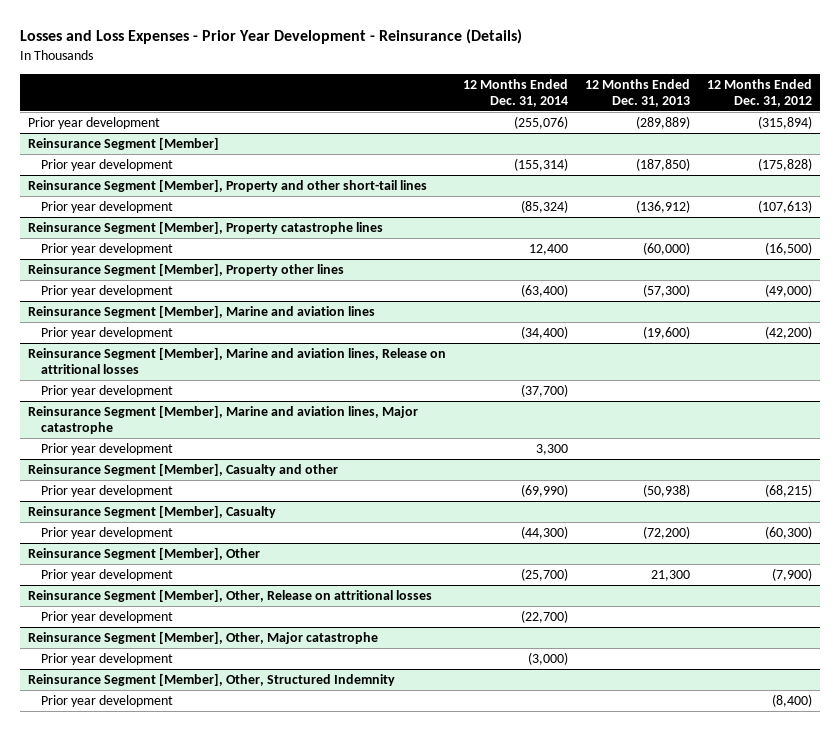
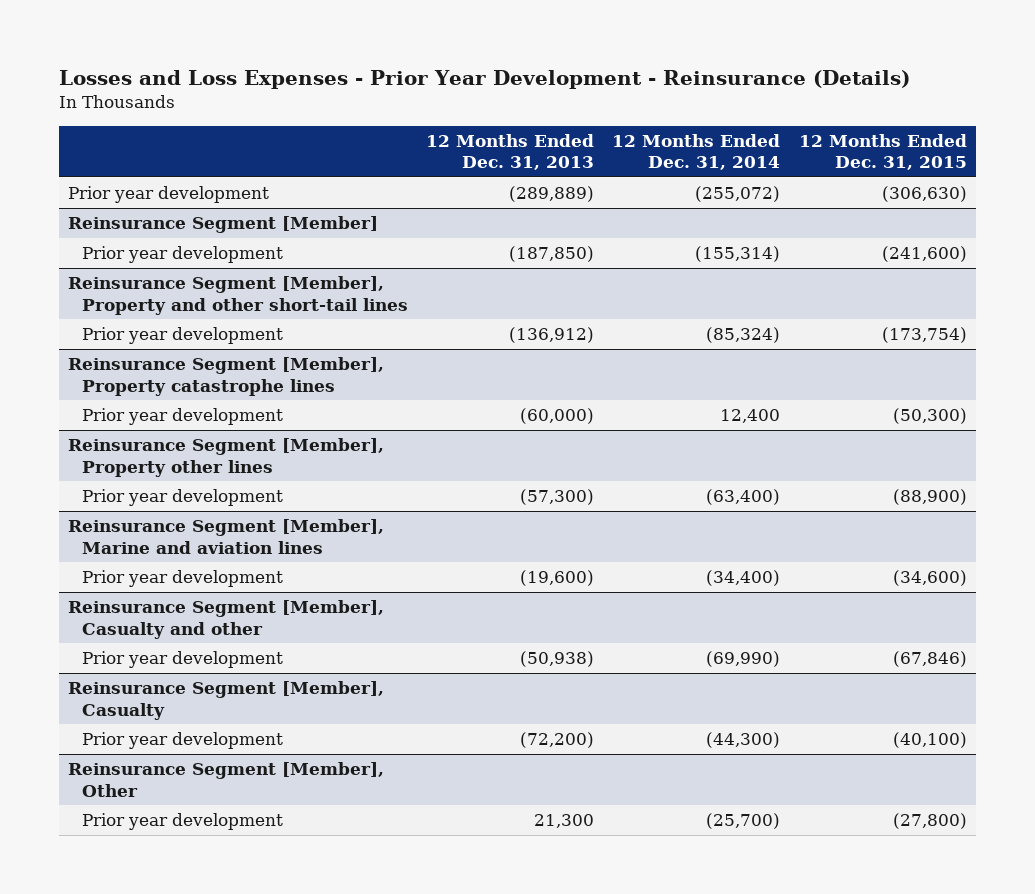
- | 12 Months Ended Dec. 31, 2014 | 12 Months Ended Dec. 31, 2013 | 12 Months Ended Dec. 31, 2012
+ | 12 Months Ended Dec. 31, 2013 | 12 Months Ended Dec. 31, 2014 | 12 Months Ended Dec. 31, 2015
- Prior year development | (255,076) | (289,889) | (315,894)
+ Prior year development | (289,889) | (255,072) | (306,630)
- Reinsurance Segment [Member], Marine and aviation lines, Release on attritional losses
- Prior year development | (37,700) | |
- Reinsurance Segment [Member], Marine and aviation lines, Major catastrophe
- Prior year development | 3,300 | |
- Reinsurance Segment [Member], Other, Release on attritional losses
- Prior year development | (22,700) | |
- Reinsurance Segment [Member], Other, Major catastrophe
- Prior year development | (3,000) | |
- Reinsurance Segment [Member], Other, Structured Indemnity
- Prior year development | | | (8,400)

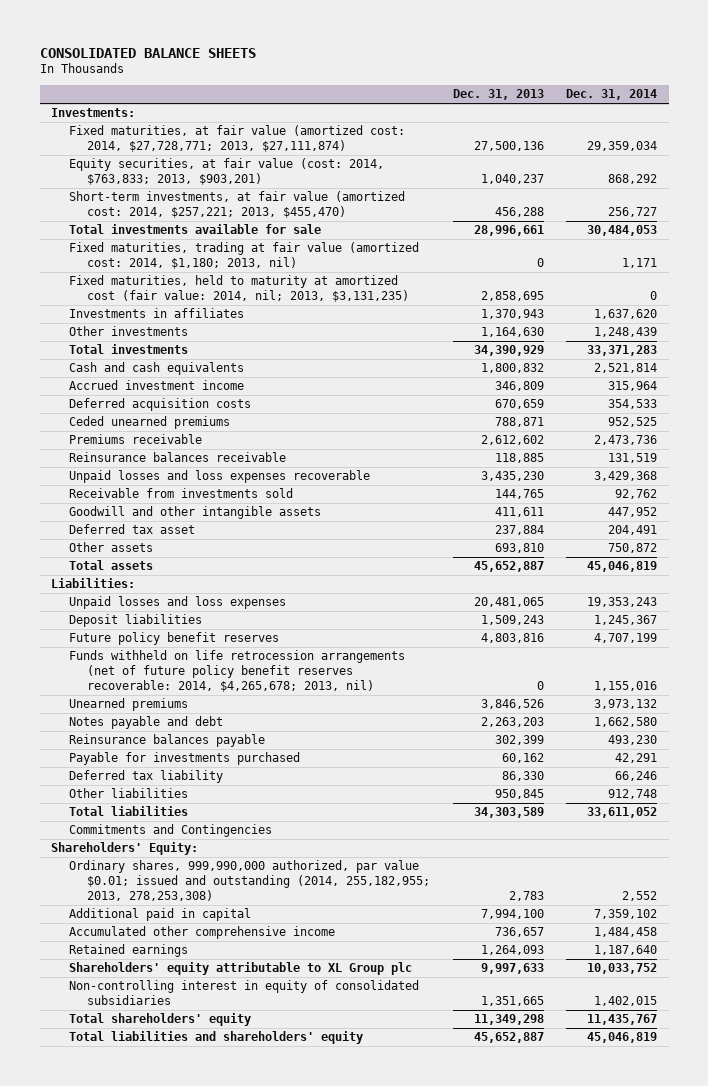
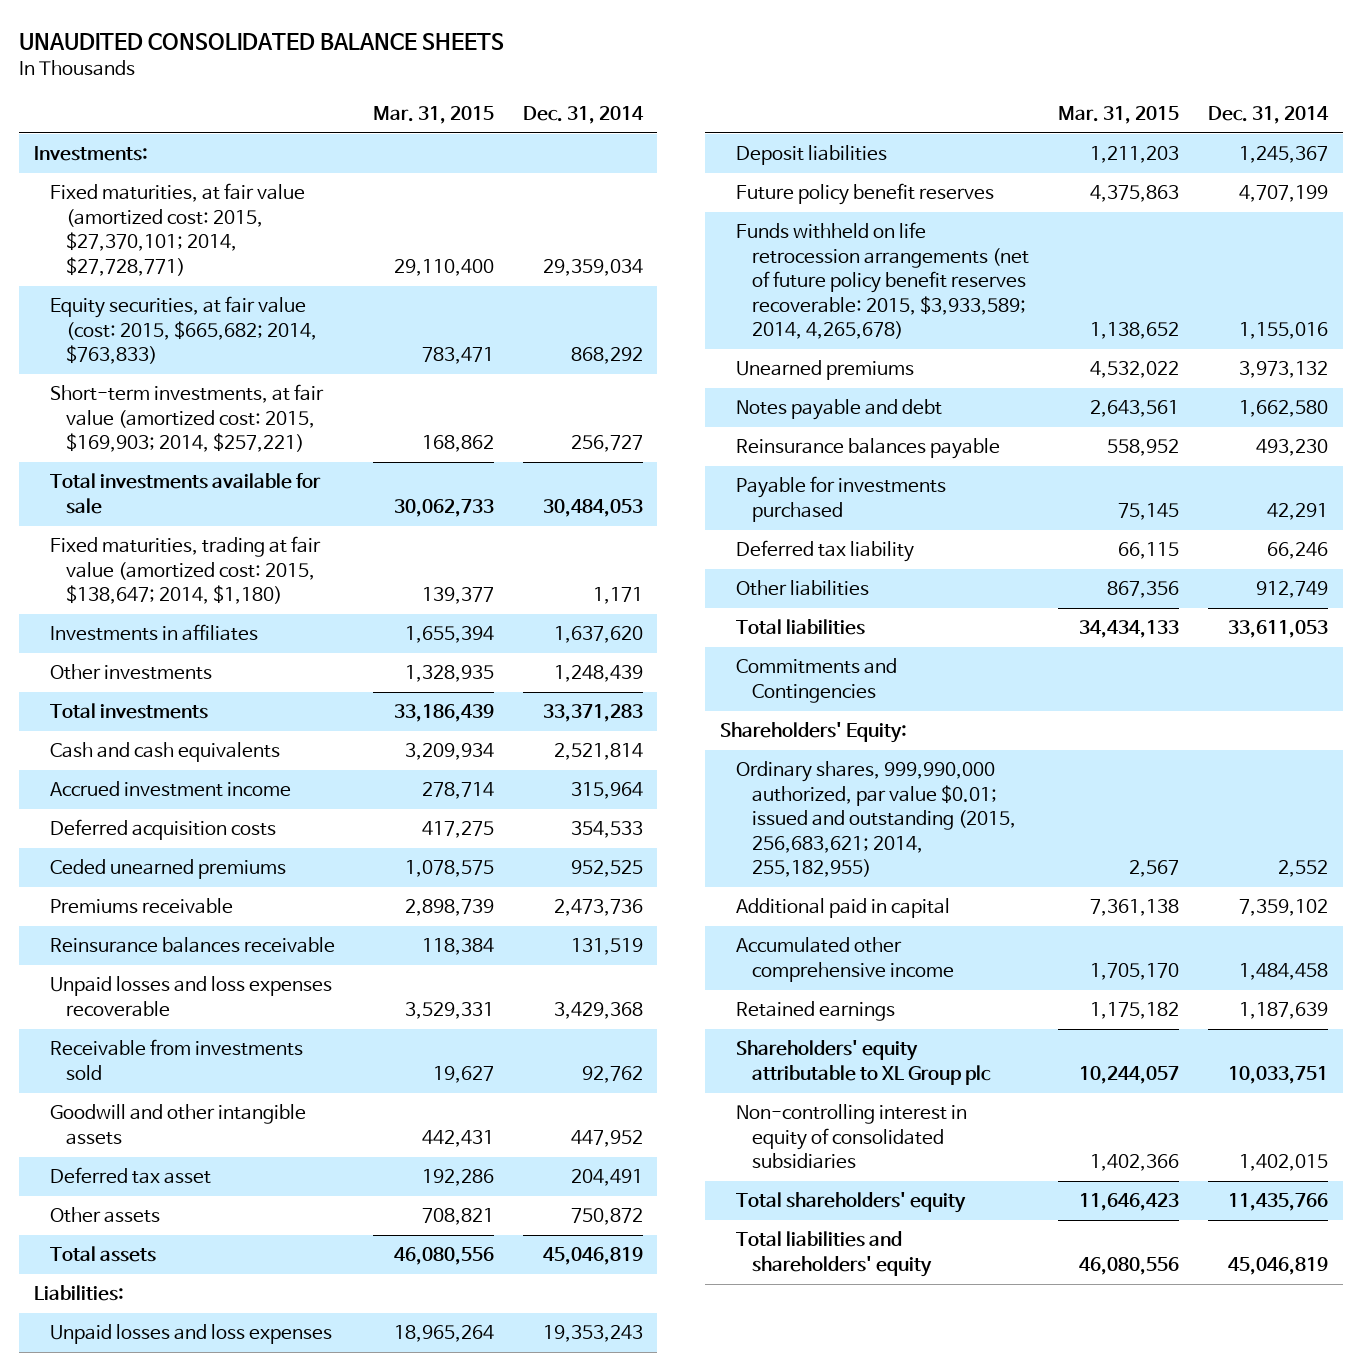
- CONSOLIDATED BALANCE SHEETS
+ UNAUDITED CONSOLIDATED BALANCE SHEETS
- | Dec. 31, 2013 | Dec. 31, 2014
+ | Mar. 31, 2015 | Dec. 31, 2014
- Fixed maturities, at fair value (amortized cost: 2014, $27,728,771; 2013, $27,111,874) | 27,500,136 | 29,359,034
- Equity securities, at fair value (cost: 2014, $763,833; 2013, $903,201) | 1,040,237 | 868,292
- Short-term investments, at fair value (amortized cost: 2014, $257,221; 2013, $455,470) | 456,288 | 256,727
+ Fixed maturities, at fair value (amortized cost: 2015, $27,370,101; 2014, $27,728,771) | 29,110,400 | 29,359,034
+ Equity securities, at fair value (cost: 2015, $665,682; 2014, $763,833) | 783,471 | 868,292
+ Short-term investments, at fair value (amortized cost: 2015, $169,903; 2014, $257,221) | 168,862 | 256,727
- Fixed maturities, trading at fair value (amortized cost: 2014, $1,180; 2013, nil) | 0 | 1,171
- Fixed maturities, held to maturity at amortized cost (fair value: 2014, nil; 2013, $3,131,235) | 2,858,695 | 0
+ Fixed maturities, trading at fair value (amortized cost: 2015, $138,647; 2014, $1,180) | 139,377 | 1,171
- Funds withheld on life retrocession arrangements (net of future policy benefit reserves recoverable: 2014, $4,265,678; 2013, nil) | 0 | 1,155,016
+ Funds withheld on life retrocession arrangements (net of future policy benefit reserves recoverable: 2015, $3,933,589; 2014, 4,265,678) | 1,138,652 | 1,155,016
- Other liabilities | 950,845 | 912,748
- Total liabilities | 34,303,589 | 33,611,052
+ Other liabilities | 867,356 | 912,749
+ Total liabilities | 34,434,133 | 33,611,053
- Ordinary shares, 999,990,000 authorized, par value $0.01; issued and outstanding (2014, 255,182,955; 2013, 278,253,308) | 2,783 | 2,552
+ Ordinary shares, 999,990,000 authorized, par value $0.01; issued and outstanding (2015, 256,683,621; 2014, 255,182,955) | 2,567 | 2,552
- Retained earnings | 1,264,093 | 1,187,640
- Shareholders' equity attributable to XL Group plc | 9,997,633 | 10,033,752
+ Retained earnings | 1,175,182 | 1,187,639
+ Shareholders' equity attributable to XL Group plc | 10,244,057 | 10,033,751
- Total shareholders' equity | 11,349,298 | 11,435,767
+ Total shareholders' equity | 11,646,423 | 11,435,766

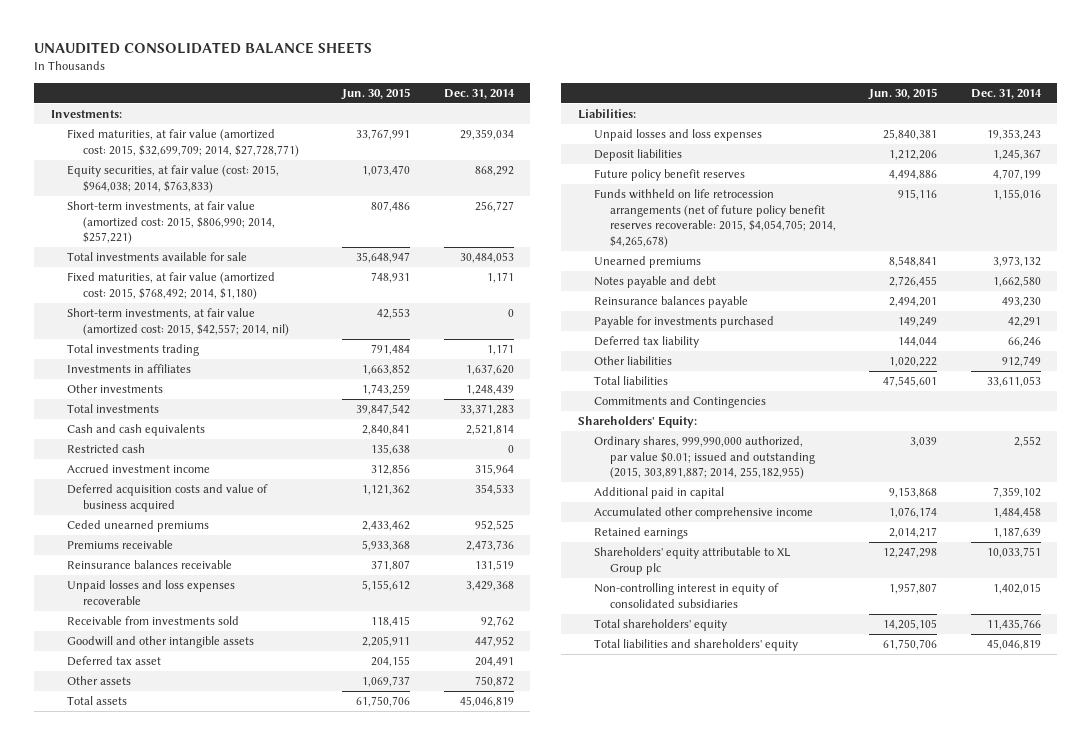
- | Mar. 31, 2015 | Dec. 31, 2014
+ | Jun. 30, 2015 | Dec. 31, 2014
- Fixed maturities, at fair value (amortized cost: 2015, $27,370,101; 2014, $27,728,771) | 29,110,400 | 29,359,034
- Equity securities, at fair value (cost: 2015, $665,682; 2014, $763,833) | 783,471 | 868,292
- Short-term investments, at fair value (amortized cost: 2015, $169,903; 2014, $257,221) | 168,862 | 256,727
+ Fixed maturities, at fair value (amortized cost: 2015, $32,699,709; 2014, $27,728,771) | 33,767,991 | 29,359,034
+ Equity securities, at fair value (cost: 2015, $964,038; 2014, $763,833) | 1,073,470 | 868,292
+ Short-term investments, at fair value (amortized cost: 2015, $806,990; 2014, $257,221) | 807,486 | 256,727
- Fixed maturities, trading at fair value (amortized cost: 2015, $138,647; 2014, $1,180) | 139,377 | 1,171
+ Fixed maturities, at fair value (amortized cost: 2015, $768,492; 2014, $1,180) | 748,931 | 1,171
+ Short-term investments, at fair value (amortized cost: 2015, $42,557; 2014, nil) | 42,553 | 0
+ Total investments trading | 791,484 | 1,171
+ Restricted cash | 135,638 | 0
- Deferred acquisition costs | 417,275 | 354,533
+ Deferred acquisition costs and value of business acquired | 1,121,362 | 354,533
- Funds withheld on life retrocession arrangements (net of future policy benefit reserves recoverable: 2015, $3,933,589; 2014, 4,265,678) | 1,138,652 | 1,155,016
+ Funds withheld on life retrocession arrangements (net of future policy benefit reserves recoverable: 2015, $4,054,705; 2014, $4,265,678) | 915,116 | 1,155,016
- Ordinary shares, 999,990,000 authorized, par value $0.01; issued and outstanding (2015, 256,683,621; 2014, 255,182,955) | 2,567 | 2,552
+ Ordinary shares, 999,990,000 authorized, par value $0.01; issued and outstanding (2015, 303,891,887; 2014, 255,182,955) | 3,039 | 2,552

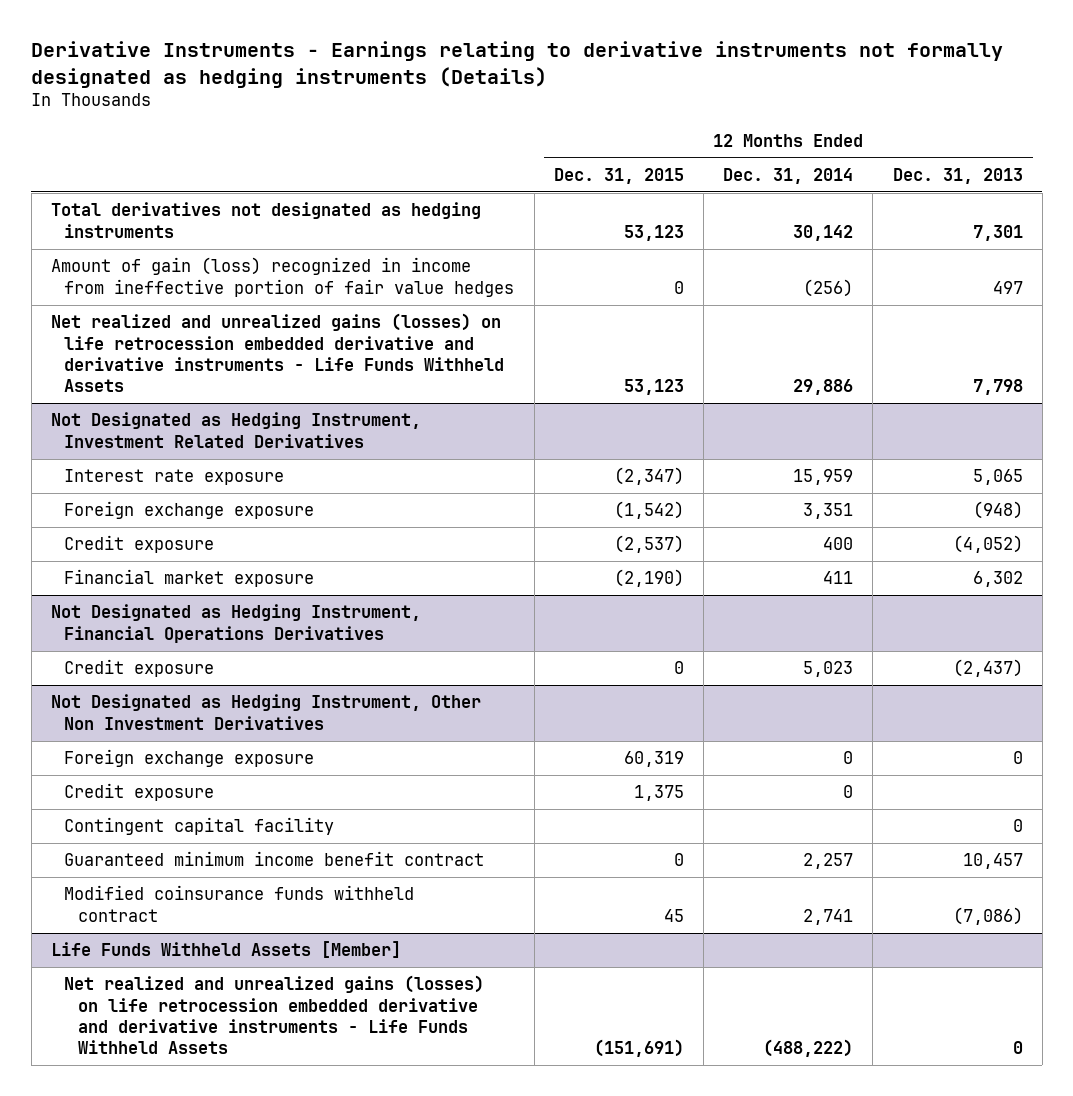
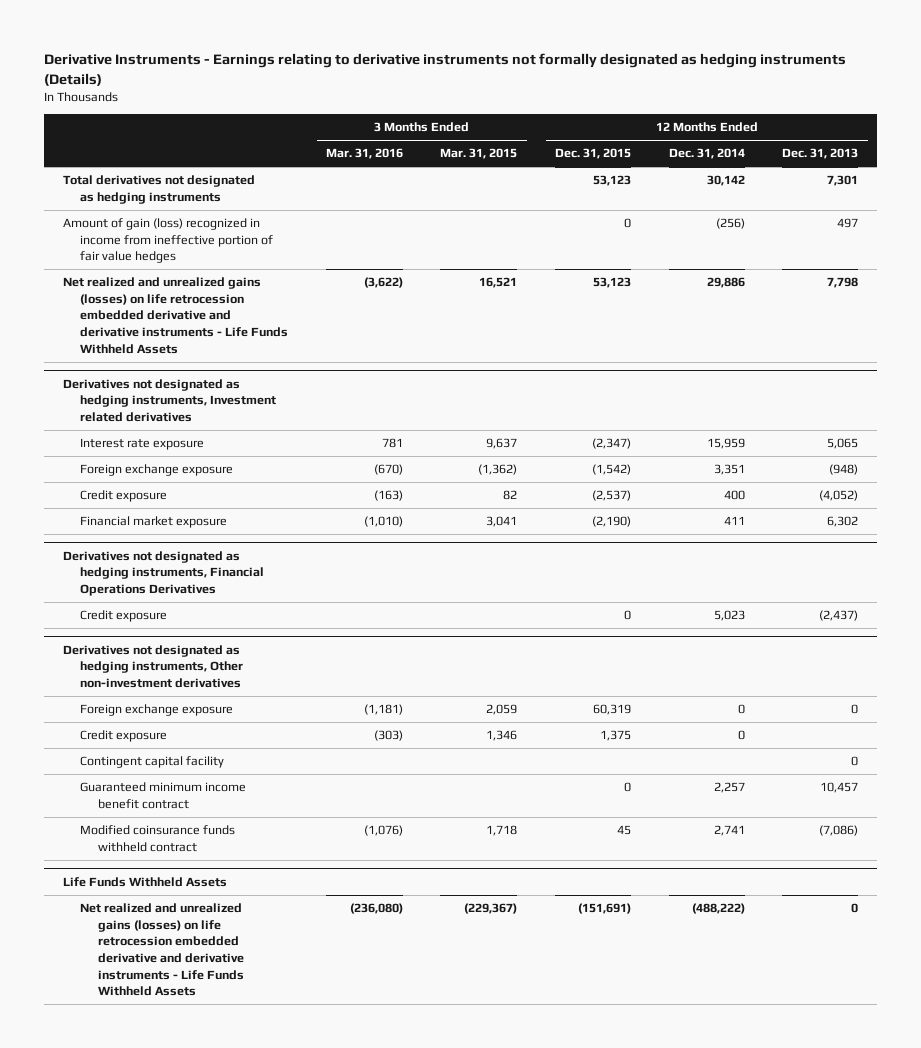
- | 12 Months Ended Dec. 31, 2015 | 12 Months Ended Dec. 31, 2014 | 12 Months Ended Dec. 31, 2013
+ | 3 Months Ended Mar. 31, 2016 | 3 Months Ended Mar. 31, 2015 | 12 Months Ended Dec. 31, 2015 | 12 Months Ended Dec. 31, 2014 | 12 Months Ended Dec. 31, 2013
- Not Designated as Hedging Instrument, Investment Related Derivatives
+ Derivatives not designated as hedging instruments, Investment related derivatives
- Not Designated as Hedging Instrument, Financial Operations Derivatives
+ Derivatives not designated as hedging instruments, Financial Operations Derivatives
- Not Designated as Hedging Instrument, Other Non Investment Derivatives
+ Derivatives not designated as hedging instruments, Other non-investment derivatives
- Life Funds Withheld Assets [Member]
+ Life Funds Withheld Assets

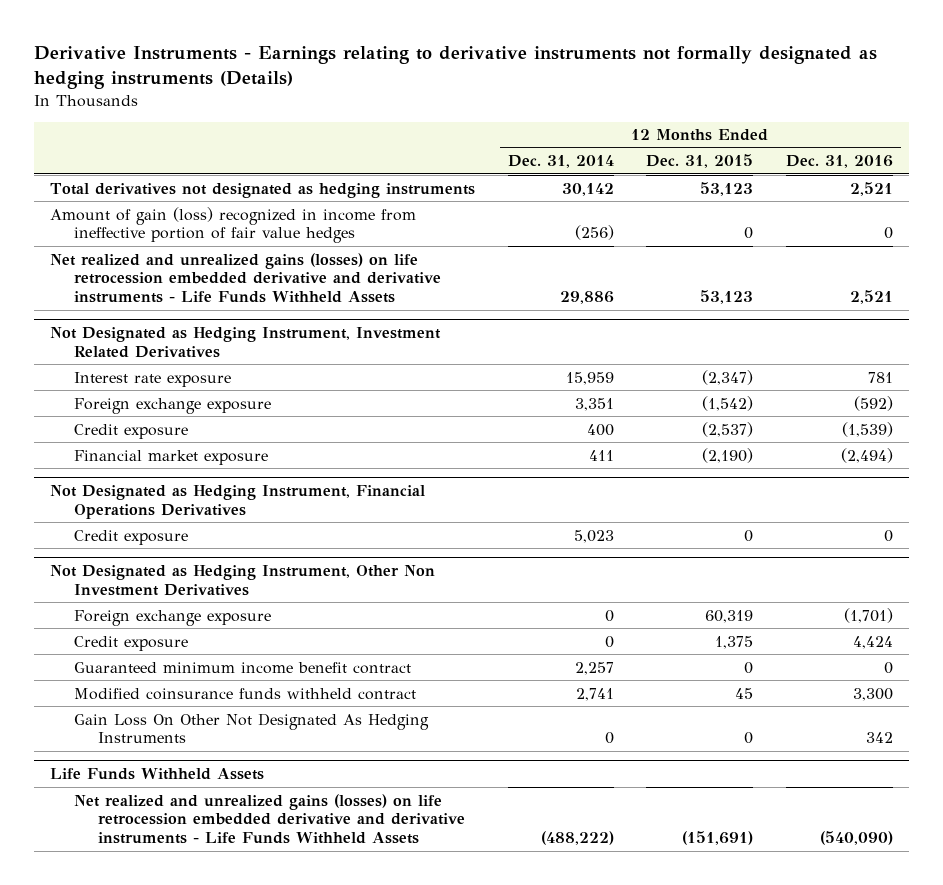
- | 3 Months Ended Mar. 31, 2016 | 3 Months Ended Mar. 31, 2015 | 12 Months Ended Dec. 31, 2015 | 12 Months Ended Dec. 31, 2014 | 12 Months Ended Dec. 31, 2013
+ | 12 Months Ended Dec. 31, 2014 | 12 Months Ended Dec. 31, 2015 | 12 Months Ended Dec. 31, 2016
- Derivatives not designated as hedging instruments, Investment related derivatives
+ Not Designated as Hedging Instrument, Investment Related Derivatives
- Derivatives not designated as hedging instruments, Financial Operations Derivatives
+ Not Designated as Hedging Instrument, Financial Operations Derivatives
- Derivatives not designated as hedging instruments, Other non-investment derivatives
+ Not Designated as Hedging Instrument, Other Non Investment Derivatives
- Contingent capital facility | | | | | 0
+ Gain Loss On Other Not Designated As Hedging Instruments | 0 | 0 | 342

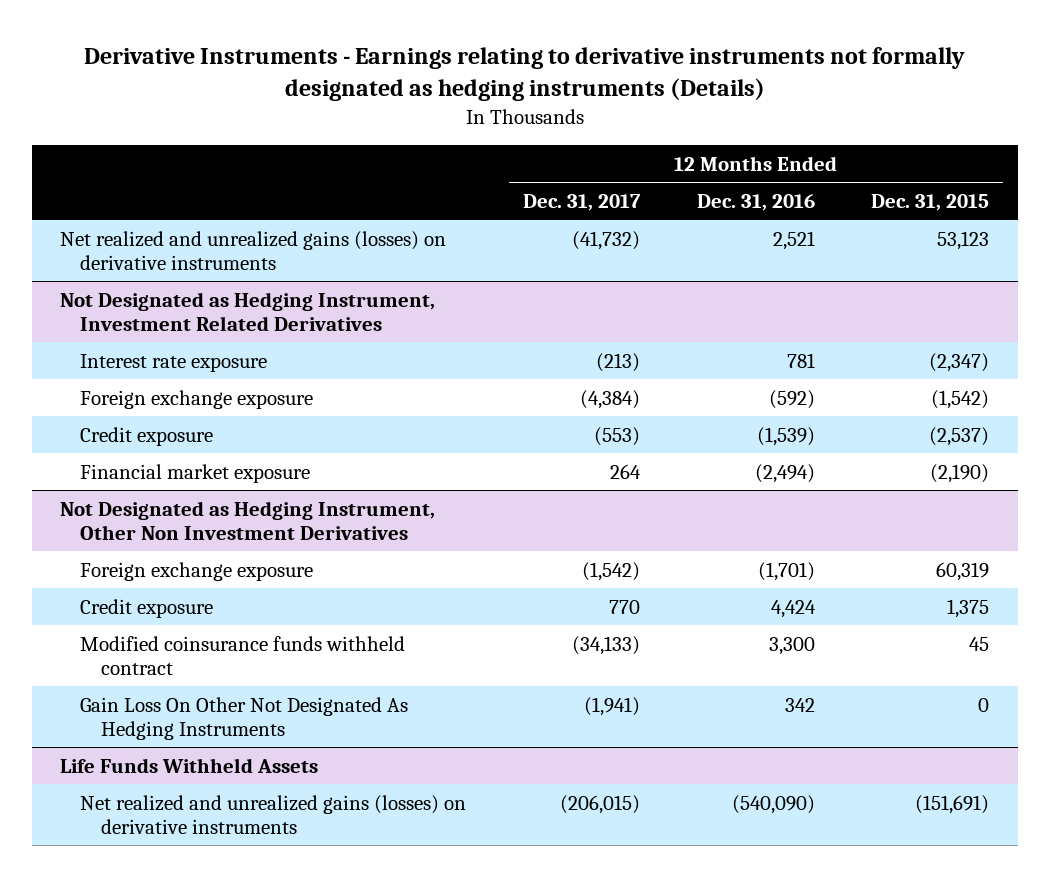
- | 12 Months Ended Dec. 31, 2014 | 12 Months Ended Dec. 31, 2015 | 12 Months Ended Dec. 31, 2016
+ | 12 Months Ended Dec. 31, 2017 | 12 Months Ended Dec. 31, 2016 | 12 Months Ended Dec. 31, 2015
- Total derivatives not designated as hedging instruments | 30,142 | 53,123 | 2,521
- Amount of gain (loss) recognized in income from ineffective portion of fair value hedges | (256) | 0 | 0
- Net realized and unrealized gains (losses) on life retrocession embedded derivative and derivative instruments - Life Funds Withheld Assets | 29,886 | 53,123 | 2,521
+ Net realized and unrealized gains (losses) on derivative instruments | (41,732) | 2,521 | 53,123
- Not Designated as Hedging Instrument, Financial Operations Derivatives
- Credit exposure | 5,023 | 0 | 0
@ Not Designated as Hedging Instrument, Other Non Investment Derivatives
- Guaranteed minimum income benefit contract | 2,257 | 0 | 0
@ Life Funds Withheld Assets
- Net realized and unrealized gains (losses) on life retrocession embedded derivative and derivative instruments - Life Funds Withheld Assets | (488,222) | (151,691) | (540,090)
+ Net realized and unrealized gains (losses) on derivative instruments | (206,015) | (540,090) | (151,691)

